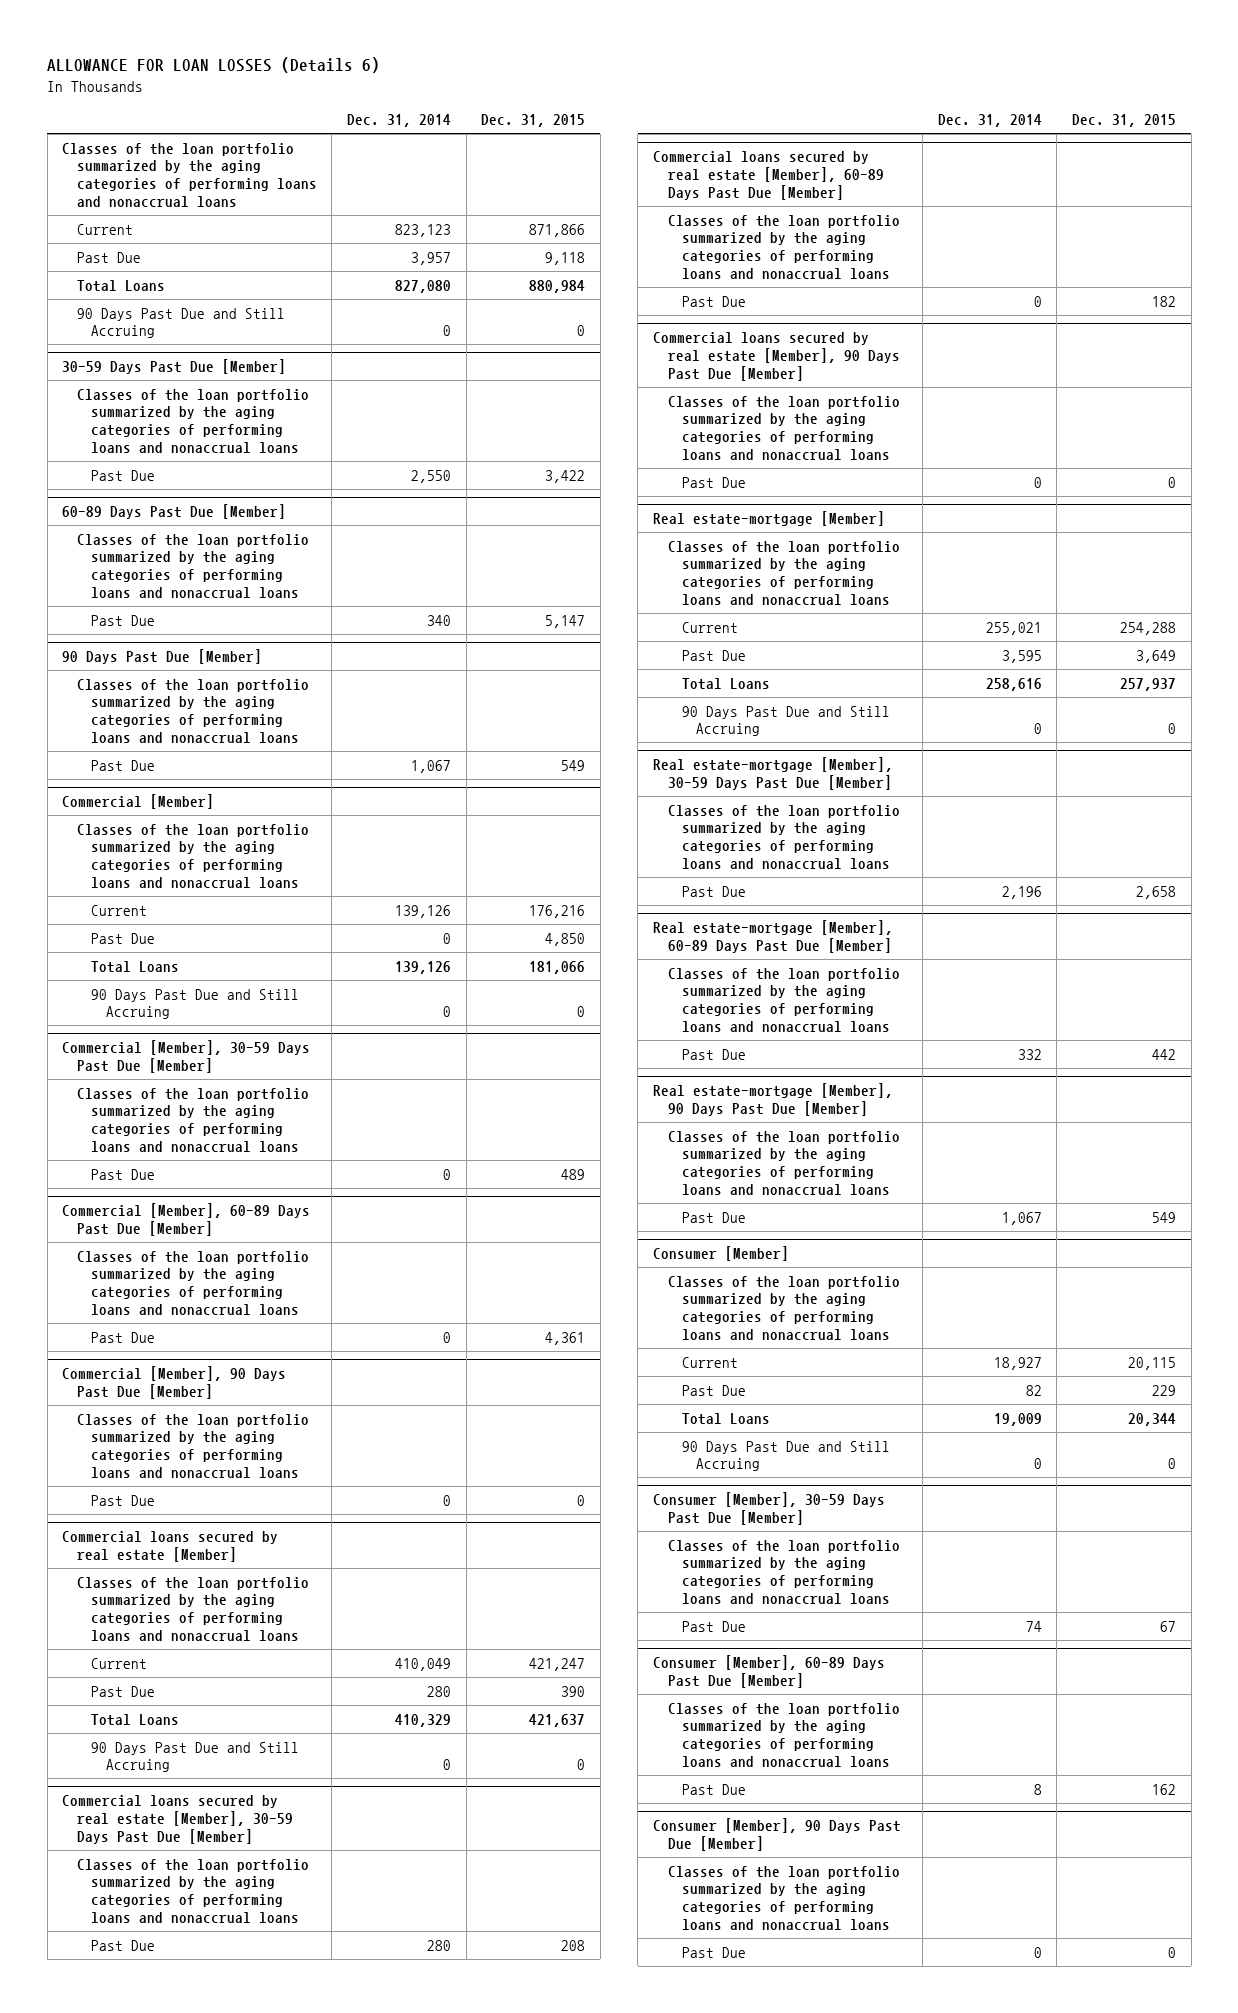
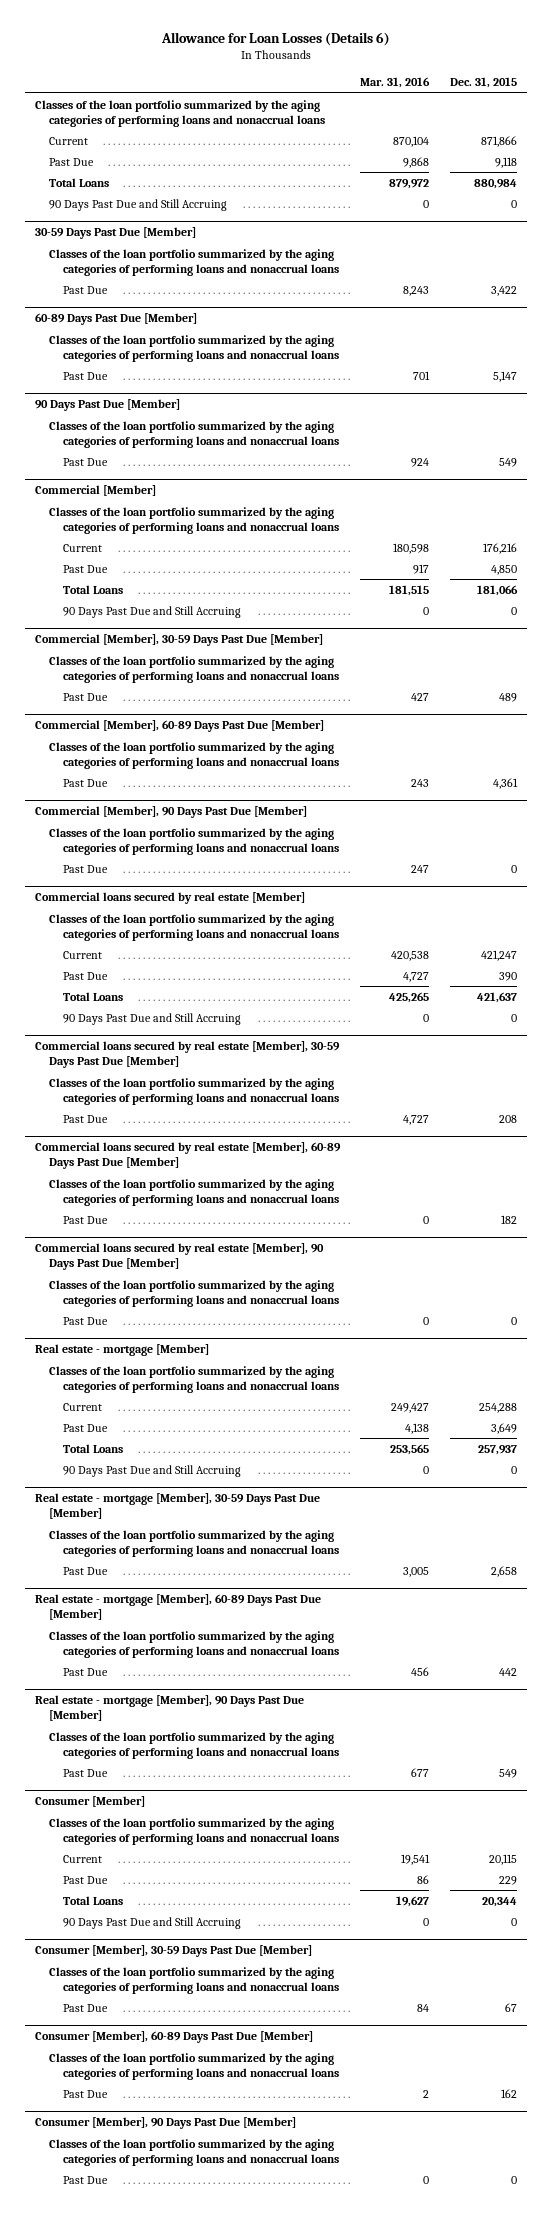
- ALLOWANCE FOR LOAN LOSSES (Details 6)
+ Allowance for Loan Losses (Details 6)
- | Dec. 31, 2014 | Dec. 31, 2015
+ | Mar. 31, 2016 | Dec. 31, 2015
- Real estate-mortgage [Member]
+ Real estate - mortgage [Member]
- Real estate-mortgage [Member], 30-59 Days Past Due [Member]
+ Real estate - mortgage [Member], 30-59 Days Past Due [Member]
- Real estate-mortgage [Member], 60-89 Days Past Due [Member]
+ Real estate - mortgage [Member], 60-89 Days Past Due [Member]
- Real estate-mortgage [Member], 90 Days Past Due [Member]
+ Real estate - mortgage [Member], 90 Days Past Due [Member]

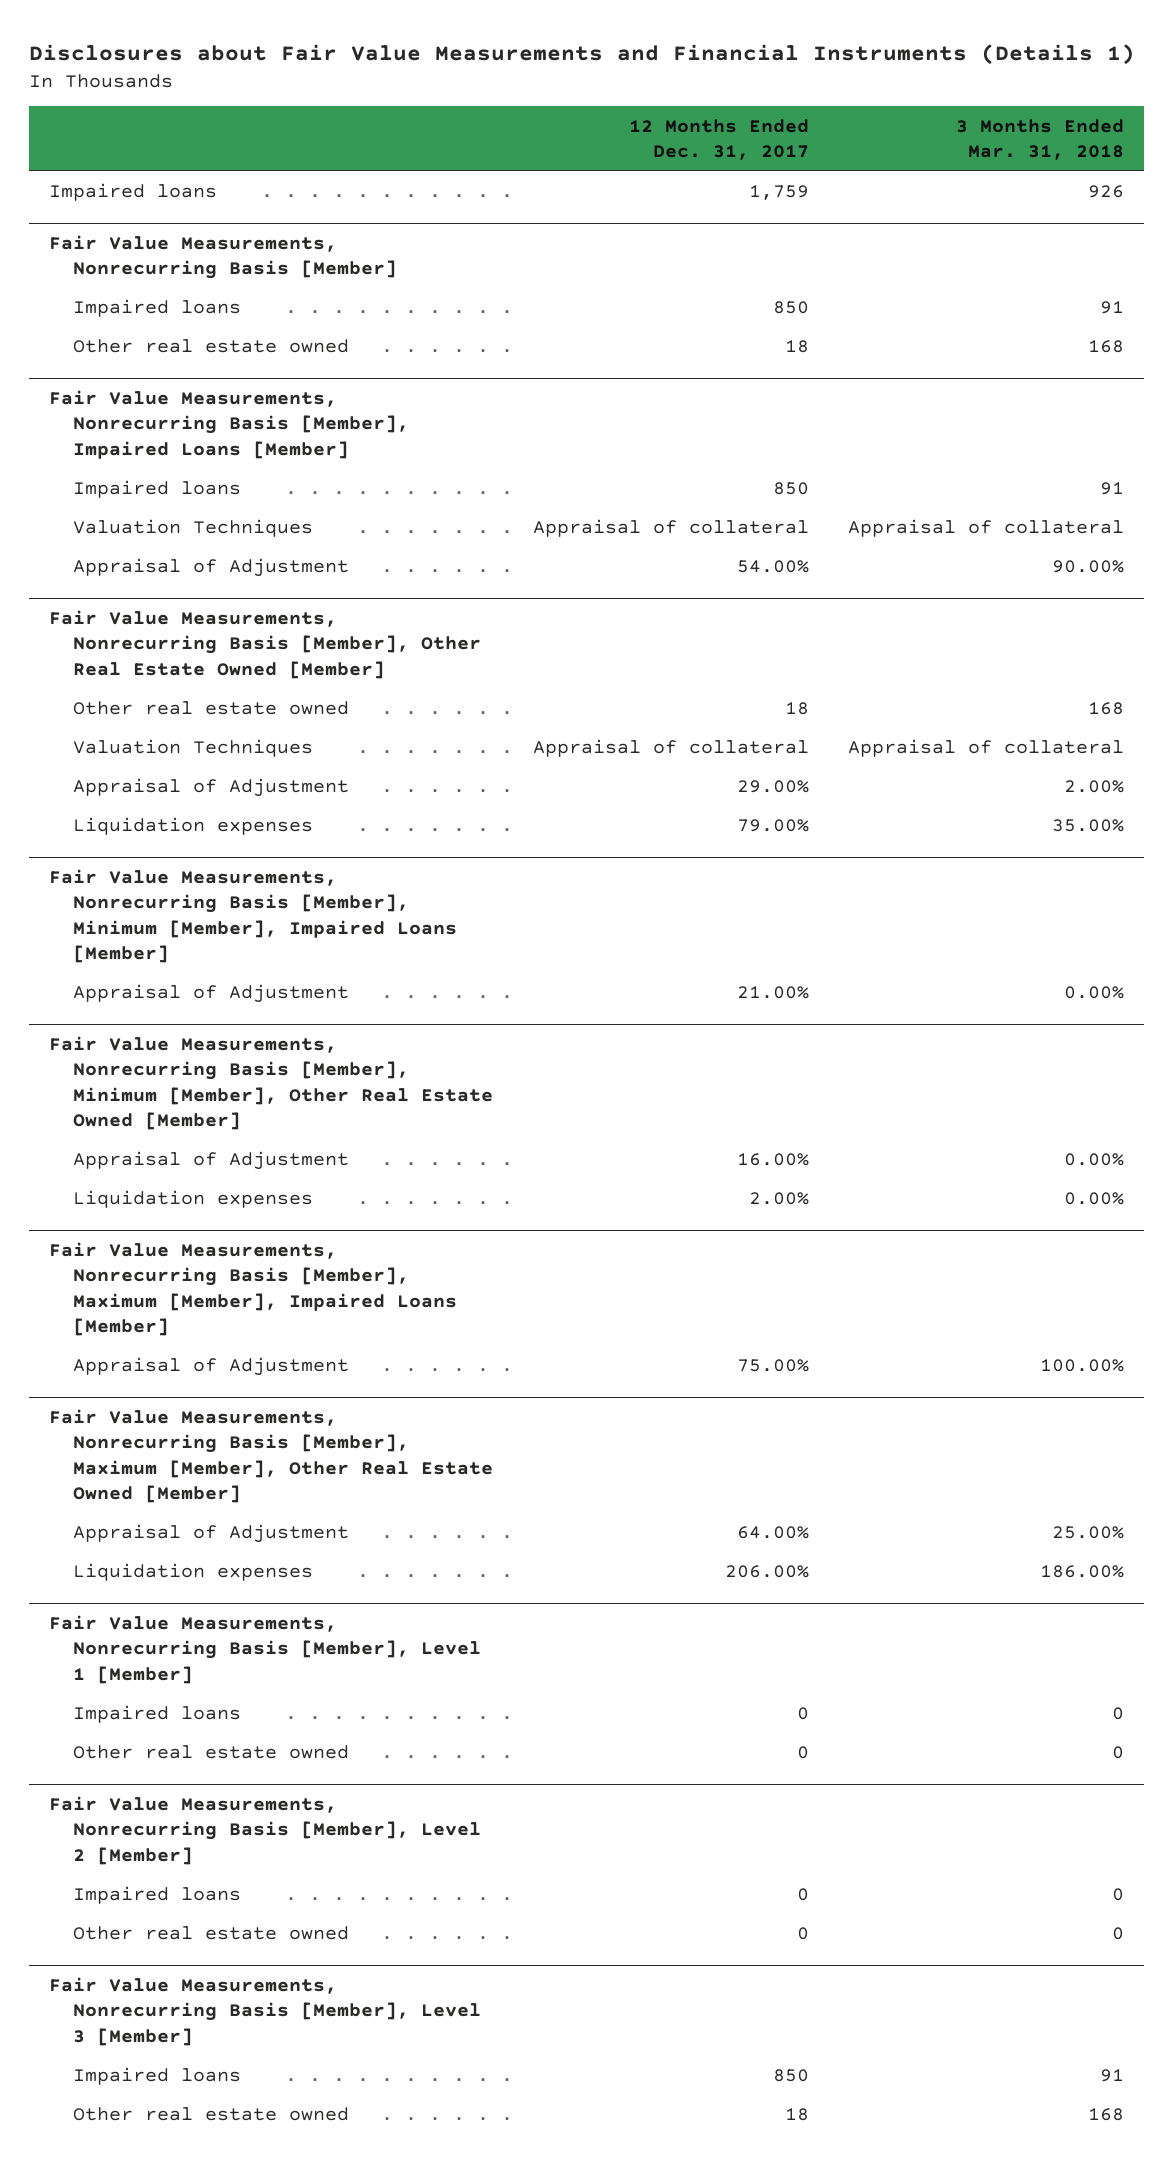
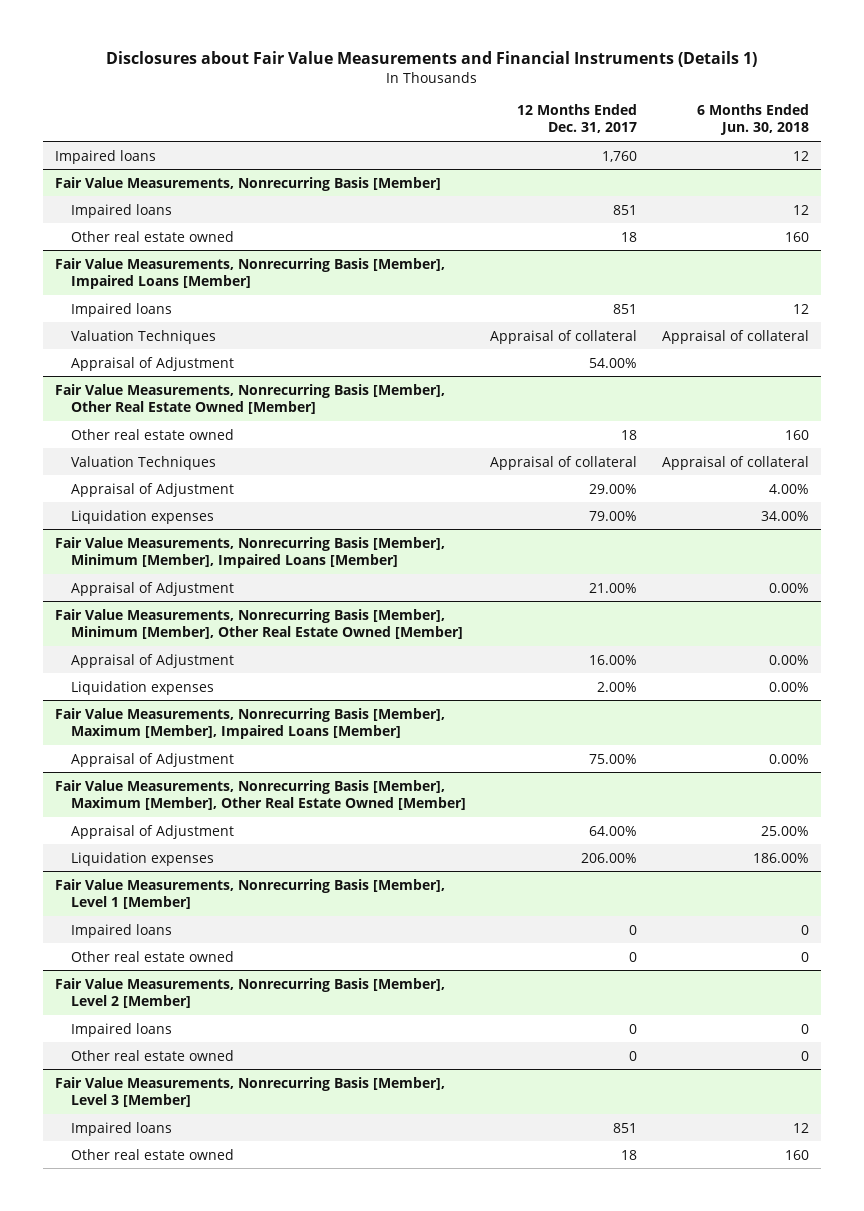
- | 12 Months Ended Dec. 31, 2017 | 3 Months Ended Mar. 31, 2018
+ | 12 Months Ended Dec. 31, 2017 | 6 Months Ended Jun. 30, 2018
- Impaired loans | 1,759 | 926
+ Impaired loans | 1,760 | 12
@ Fair Value Measurements, Nonrecurring Basis [Member]
- Impaired loans | 850 | 91
+ Impaired loans | 851 | 12
@ Fair Value Measurements, Nonrecurring Basis [Member], Impaired Loans [Member]
- Impaired loans | 850 | 91
+ Impaired loans | 851 | 12
@ Fair Value Measurements, Nonrecurring Basis [Member], Level 3 [Member]
- Impaired loans | 850 | 91
+ Impaired loans | 851 | 12

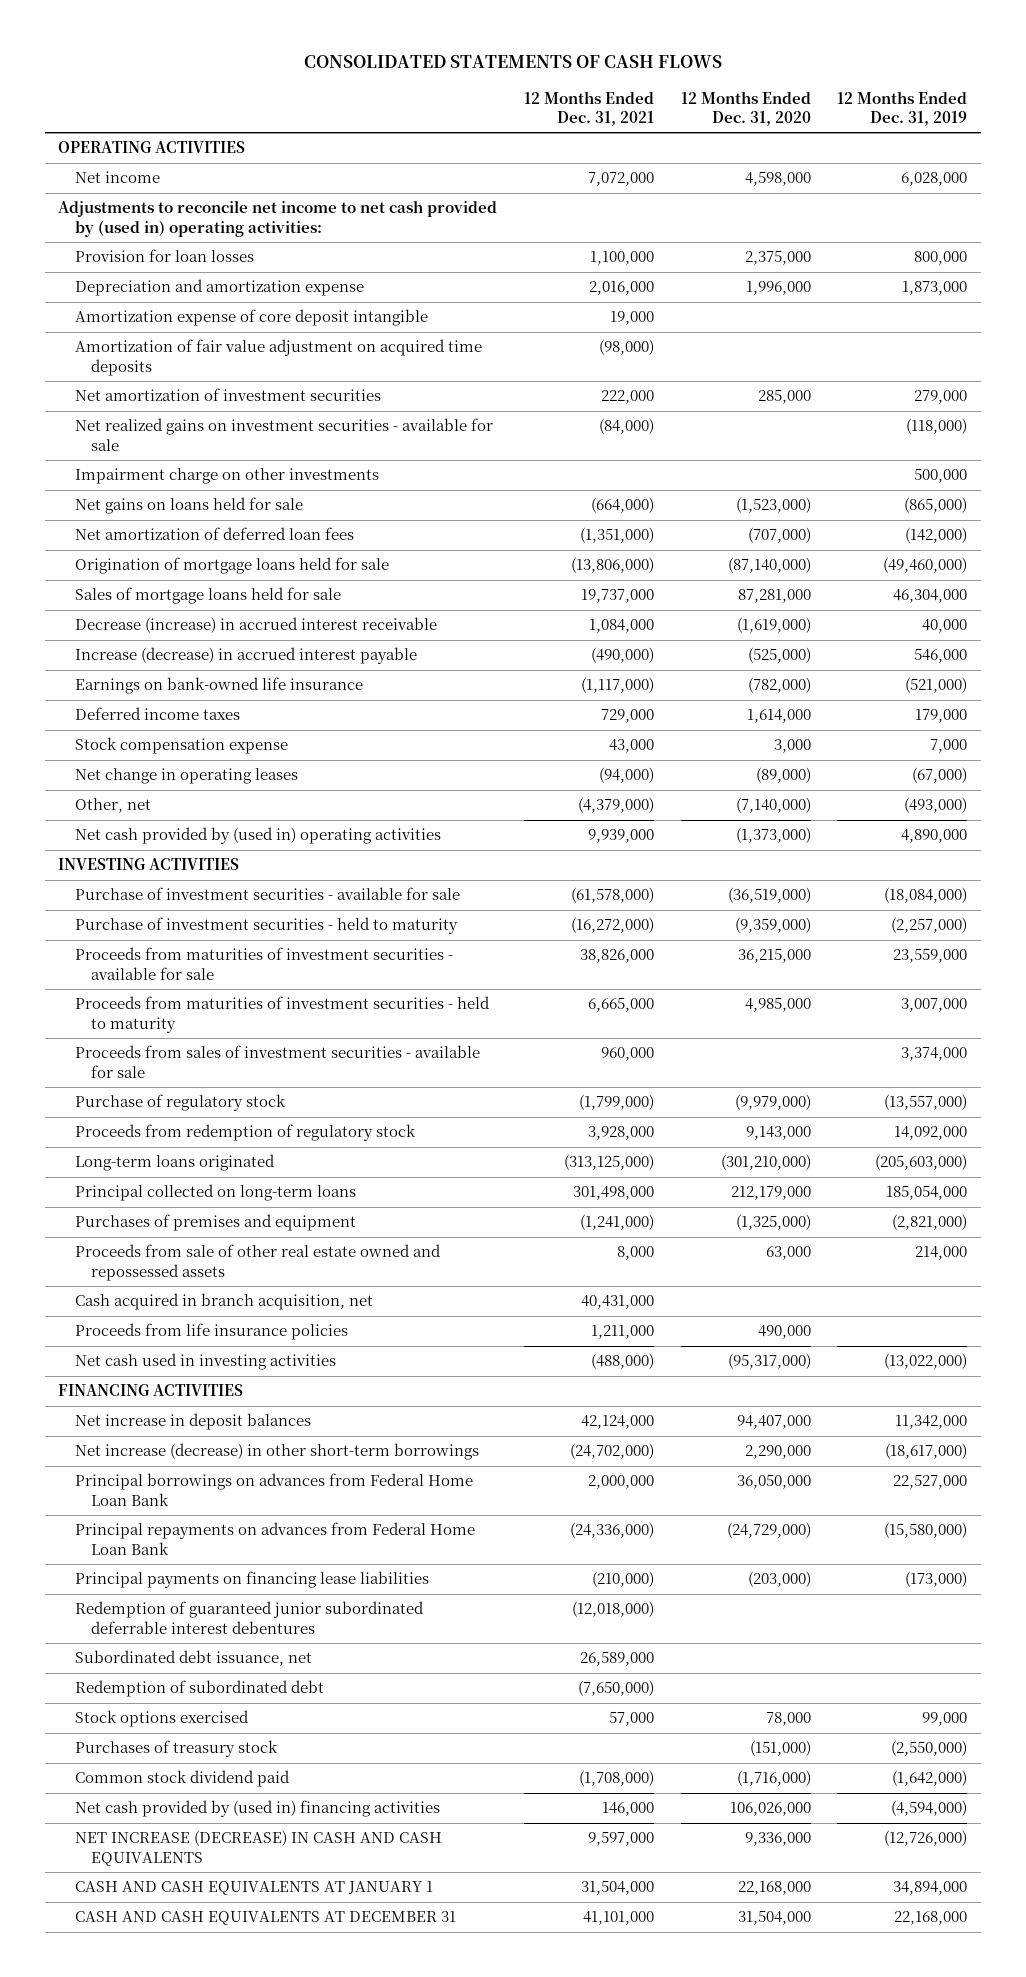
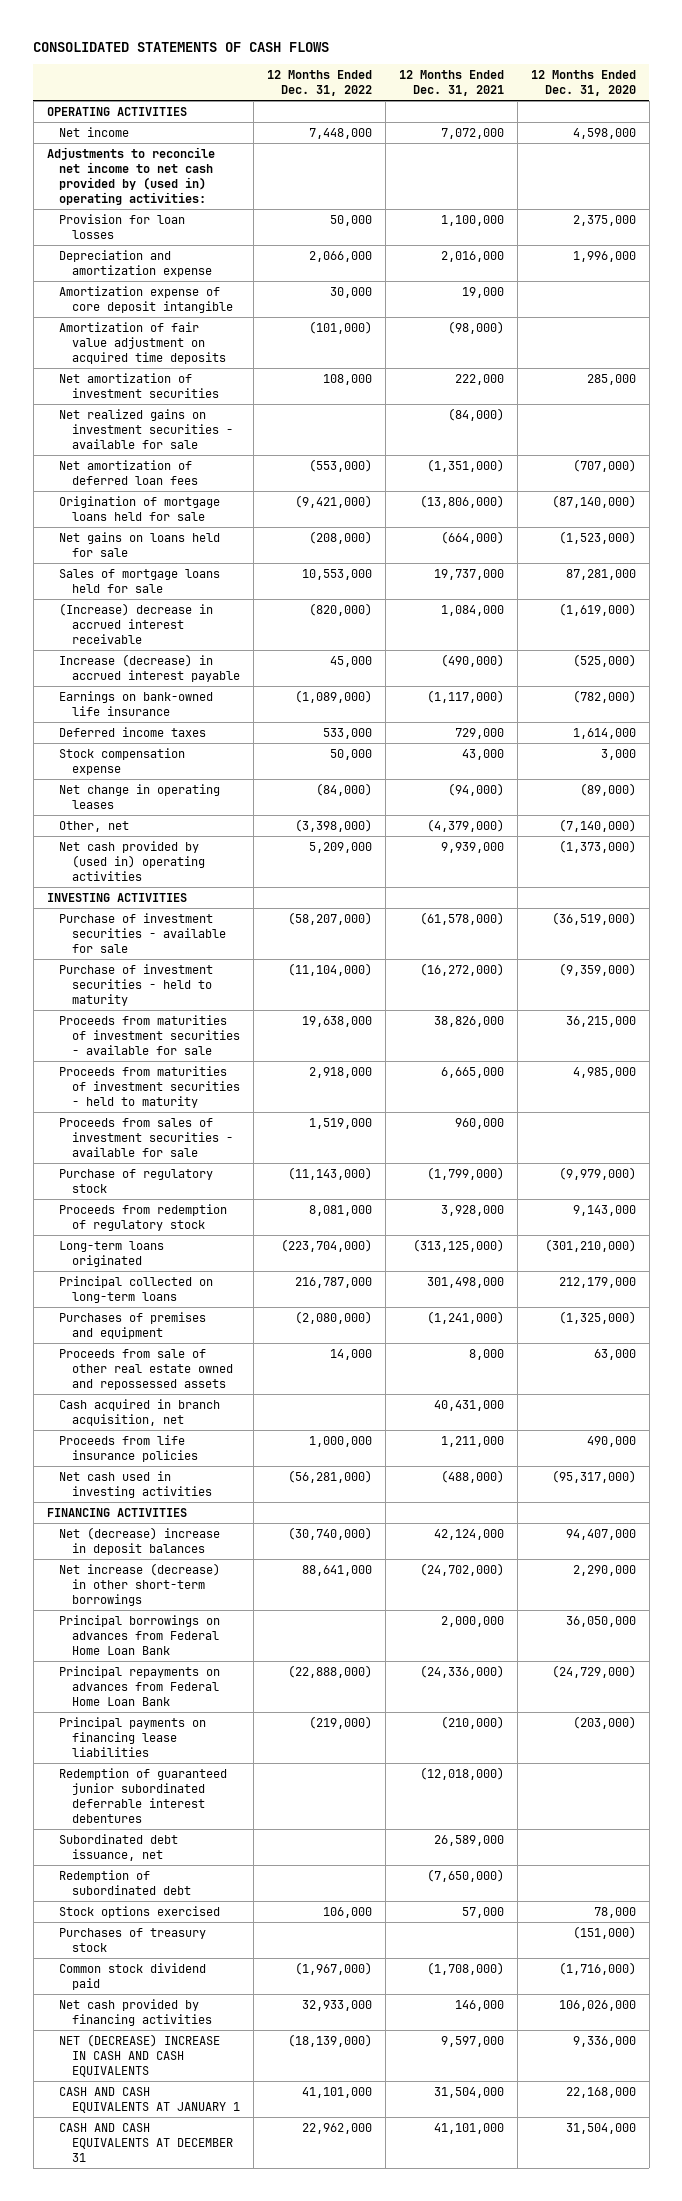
- | 12 Months Ended Dec. 31, 2021 | 12 Months Ended Dec. 31, 2020 | 12 Months Ended Dec. 31, 2019
+ | 12 Months Ended Dec. 31, 2022 | 12 Months Ended Dec. 31, 2021 | 12 Months Ended Dec. 31, 2020
- Impairment charge on other investments | | | 500,000
moved down: Net gains on loans held for sale | (208,000) | (664,000) | (1,523,000)
- Decrease (increase) in accrued interest receivable | 1,084,000 | (1,619,000) | 40,000
+ (Increase) decrease in accrued interest receivable | (820,000) | 1,084,000 | (1,619,000)
- Net increase in deposit balances | 42,124,000 | 94,407,000 | 11,342,000
+ Net (decrease) increase in deposit balances | (30,740,000) | 42,124,000 | 94,407,000
- Net cash provided by (used in) financing activities | 146,000 | 106,026,000 | (4,594,000)
- NET INCREASE (DECREASE) IN CASH AND CASH EQUIVALENTS | 9,597,000 | 9,336,000 | (12,726,000)
+ Net cash provided by financing activities | 32,933,000 | 146,000 | 106,026,000
+ NET (DECREASE) INCREASE IN CASH AND CASH EQUIVALENTS | (18,139,000) | 9,597,000 | 9,336,000

